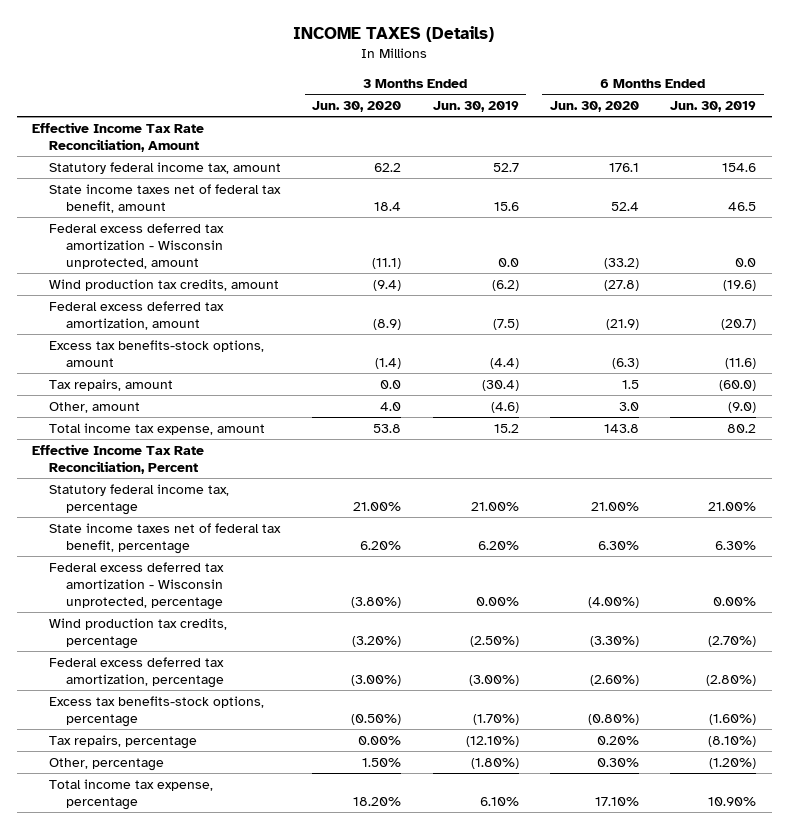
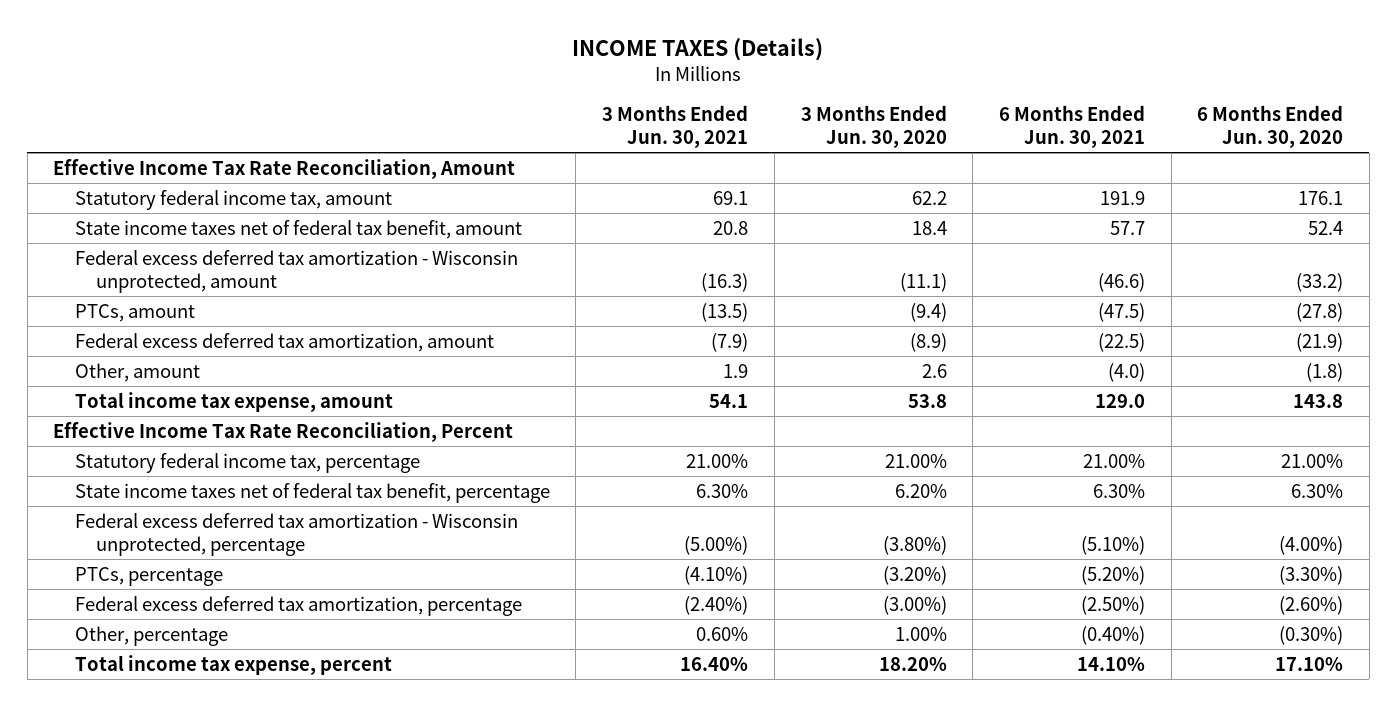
- | 3 Months Ended Jun. 30, 2020 | 3 Months Ended Jun. 30, 2019 | 6 Months Ended Jun. 30, 2020 | 6 Months Ended Jun. 30, 2019
+ | 3 Months Ended Jun. 30, 2021 | 3 Months Ended Jun. 30, 2020 | 6 Months Ended Jun. 30, 2021 | 6 Months Ended Jun. 30, 2020
- Wind production tax credits, amount | (9.4) | (6.2) | (27.8) | (19.6)
+ PTCs, amount | (13.5) | (9.4) | (47.5) | (27.8)
- Excess tax benefits-stock options, amount | (1.4) | (4.4) | (6.3) | (11.6)
- Tax repairs, amount | 0.0 | (30.4) | 1.5 | (60.0)
- Other, amount | 4.0 | (4.6) | 3.0 | (9.0)
+ Other, amount | 1.9 | 2.6 | (4.0) | (1.8)
- Wind production tax credits, percentage | (3.20%) | (2.50%) | (3.30%) | (2.70%)
+ PTCs, percentage | (4.10%) | (3.20%) | (5.20%) | (3.30%)
- Excess tax benefits-stock options, percentage | (0.50%) | (1.70%) | (0.80%) | (1.60%)
- Tax repairs, percentage | 0.00% | (12.10%) | 0.20% | (8.10%)
- Other, percentage | 1.50% | (1.80%) | 0.30% | (1.20%)
- Total income tax expense, percentage | 18.20% | 6.10% | 17.10% | 10.90%
+ Other, percentage | 0.60% | 1.00% | (0.40%) | (0.30%)
+ Total income tax expense, percent | 16.40% | 18.20% | 14.10% | 17.10%

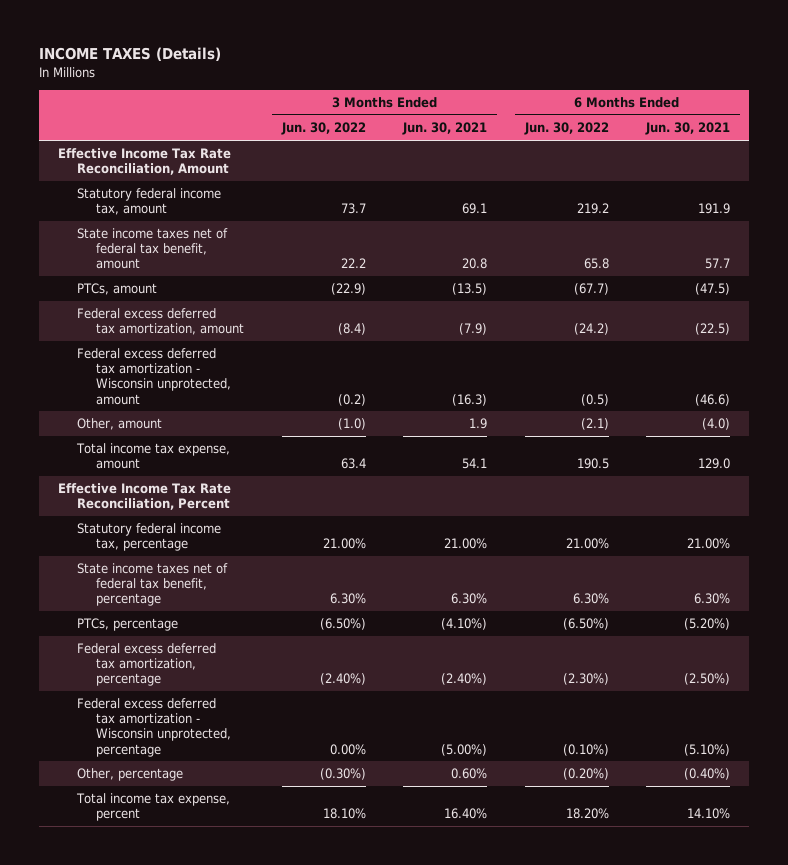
- | 3 Months Ended Jun. 30, 2021 | 3 Months Ended Jun. 30, 2020 | 6 Months Ended Jun. 30, 2021 | 6 Months Ended Jun. 30, 2020
+ | 3 Months Ended Jun. 30, 2022 | 3 Months Ended Jun. 30, 2021 | 6 Months Ended Jun. 30, 2022 | 6 Months Ended Jun. 30, 2021
moved down: Federal excess deferred tax amortization - Wisconsin unprotected, amount | (0.2) | (16.3) | (0.5) | (46.6)
moved down: Federal excess deferred tax amortization - Wisconsin unprotected, percentage | 0.00% | (5.00%) | (0.10%) | (5.10%)

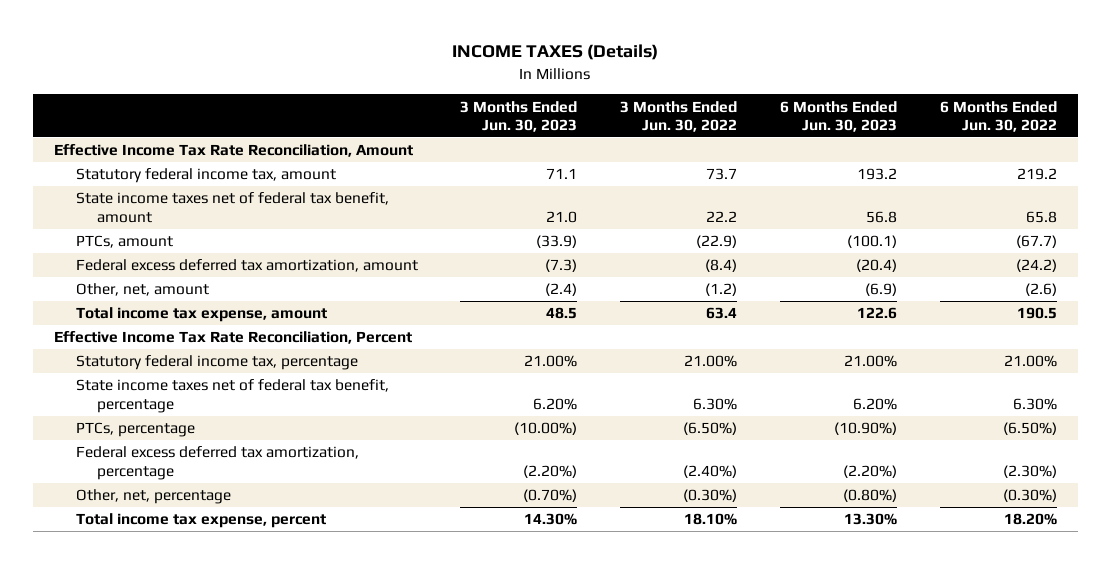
- | 3 Months Ended Jun. 30, 2022 | 3 Months Ended Jun. 30, 2021 | 6 Months Ended Jun. 30, 2022 | 6 Months Ended Jun. 30, 2021
+ | 3 Months Ended Jun. 30, 2023 | 3 Months Ended Jun. 30, 2022 | 6 Months Ended Jun. 30, 2023 | 6 Months Ended Jun. 30, 2022
- Federal excess deferred tax amortization - Wisconsin unprotected, amount | (0.2) | (16.3) | (0.5) | (46.6)
- Other, amount | (1.0) | 1.9 | (2.1) | (4.0)
+ Other, net, amount | (2.4) | (1.2) | (6.9) | (2.6)
- Federal excess deferred tax amortization - Wisconsin unprotected, percentage | 0.00% | (5.00%) | (0.10%) | (5.10%)
- Other, percentage | (0.30%) | 0.60% | (0.20%) | (0.40%)
+ Other, net, percentage | (0.70%) | (0.30%) | (0.80%) | (0.30%)

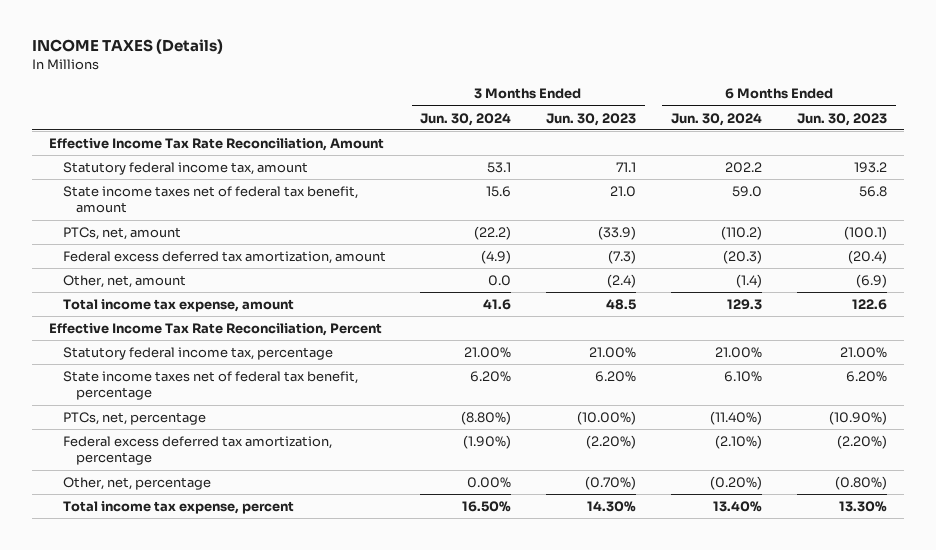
- | 3 Months Ended Jun. 30, 2023 | 3 Months Ended Jun. 30, 2022 | 6 Months Ended Jun. 30, 2023 | 6 Months Ended Jun. 30, 2022
+ | 3 Months Ended Jun. 30, 2024 | 3 Months Ended Jun. 30, 2023 | 6 Months Ended Jun. 30, 2024 | 6 Months Ended Jun. 30, 2023
- PTCs, amount | (33.9) | (22.9) | (100.1) | (67.7)
+ PTCs, net, amount | (22.2) | (33.9) | (110.2) | (100.1)
- PTCs, percentage | (10.00%) | (6.50%) | (10.90%) | (6.50%)
+ PTCs, net, percentage | (8.80%) | (10.00%) | (11.40%) | (10.90%)

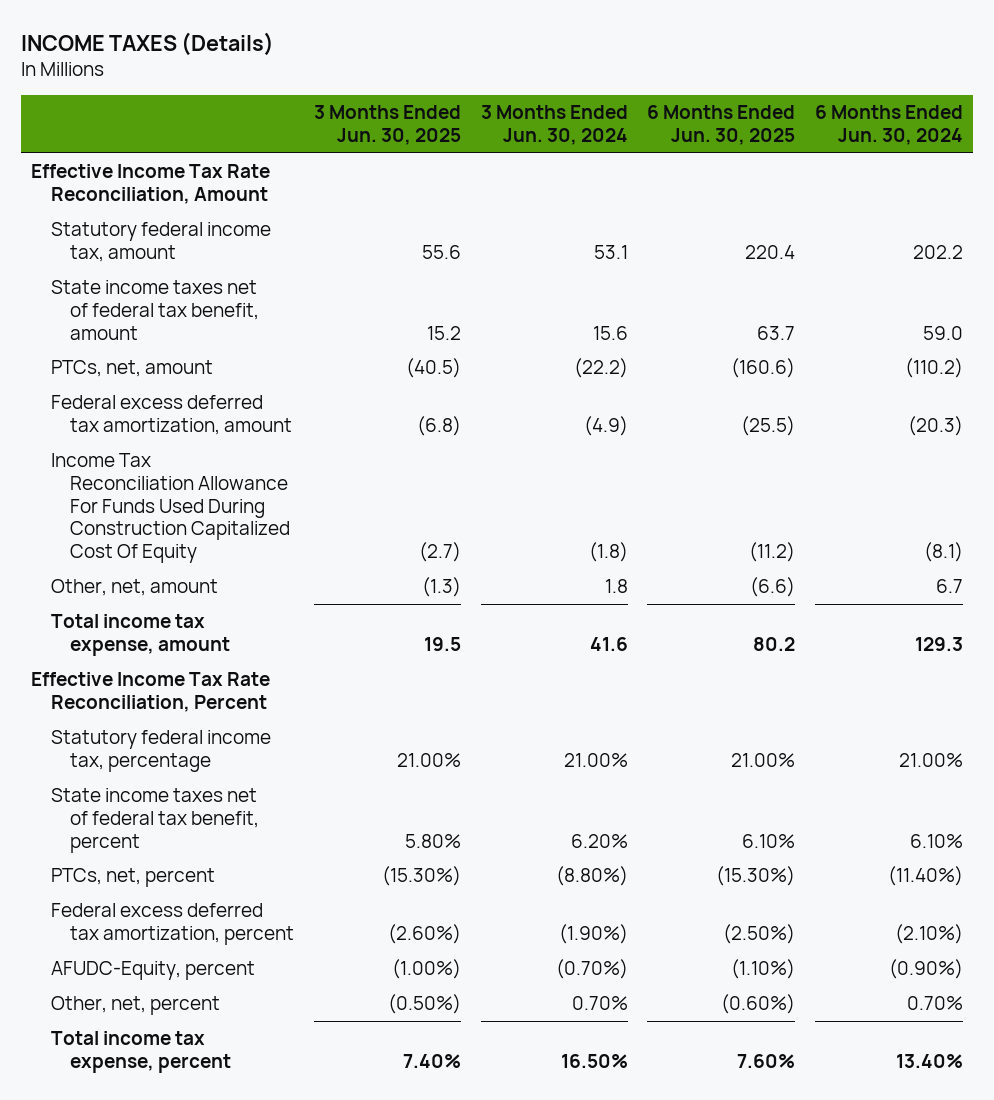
- | 3 Months Ended Jun. 30, 2024 | 3 Months Ended Jun. 30, 2023 | 6 Months Ended Jun. 30, 2024 | 6 Months Ended Jun. 30, 2023
+ | 3 Months Ended Jun. 30, 2025 | 3 Months Ended Jun. 30, 2024 | 6 Months Ended Jun. 30, 2025 | 6 Months Ended Jun. 30, 2024
- Other, net, amount | 0.0 | (2.4) | (1.4) | (6.9)
+ Income Tax Reconciliation Allowance For Funds Used During Construction Capitalized Cost Of Equity | (2.7) | (1.8) | (11.2) | (8.1)
+ Other, net, amount | (1.3) | 1.8 | (6.6) | 6.7
- State income taxes net of federal tax benefit, percentage | 6.20% | 6.20% | 6.10% | 6.20%
- PTCs, net, percentage | (8.80%) | (10.00%) | (11.40%) | (10.90%)
- Federal excess deferred tax amortization, percentage | (1.90%) | (2.20%) | (2.10%) | (2.20%)
- Other, net, percentage | 0.00% | (0.70%) | (0.20%) | (0.80%)
+ State income taxes net of federal tax benefit, percent | 5.80% | 6.20% | 6.10% | 6.10%
+ PTCs, net, percent | (15.30%) | (8.80%) | (15.30%) | (11.40%)
+ Federal excess deferred tax amortization, percent | (2.60%) | (1.90%) | (2.50%) | (2.10%)
+ AFUDC-Equity, percent | (1.00%) | (0.70%) | (1.10%) | (0.90%)
+ Other, net, percent | (0.50%) | 0.70% | (0.60%) | 0.70%

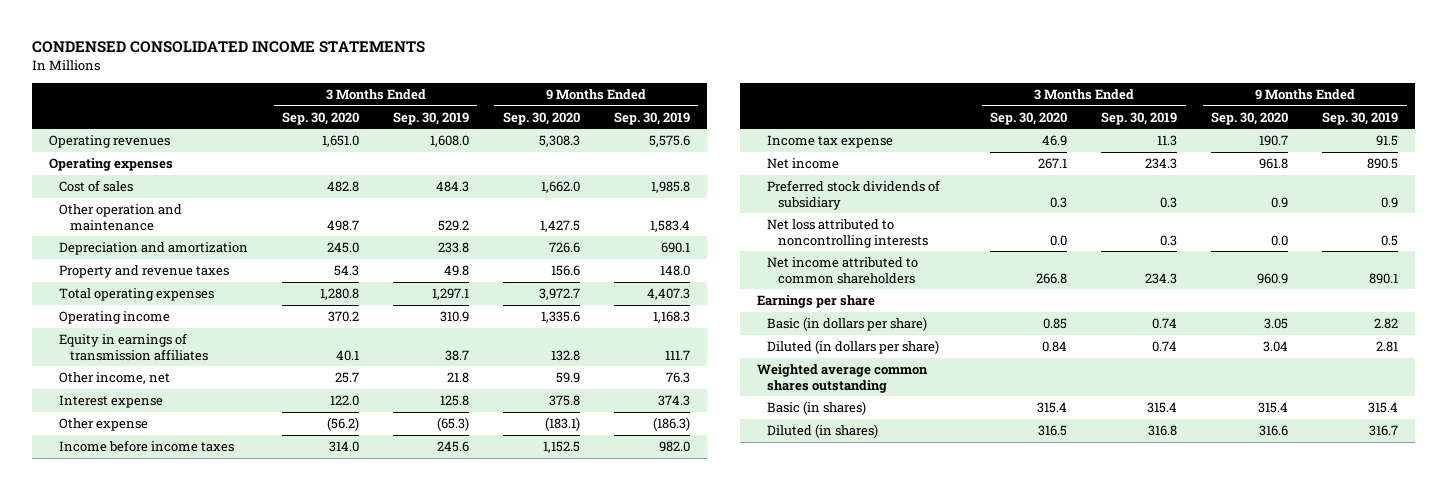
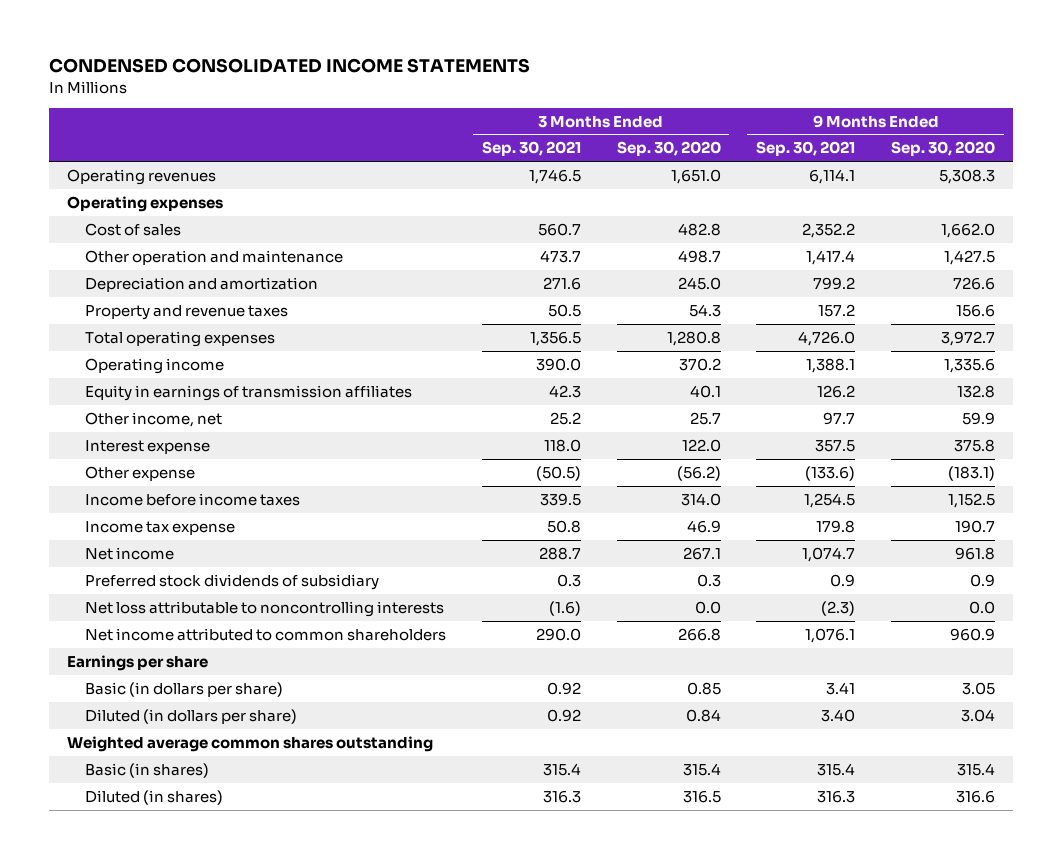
- | 3 Months Ended Sep. 30, 2020 | 3 Months Ended Sep. 30, 2019 | 9 Months Ended Sep. 30, 2020 | 9 Months Ended Sep. 30, 2019
+ | 3 Months Ended Sep. 30, 2021 | 3 Months Ended Sep. 30, 2020 | 9 Months Ended Sep. 30, 2021 | 9 Months Ended Sep. 30, 2020
- Net loss attributed to noncontrolling interests | 0.0 | 0.3 | 0.0 | 0.5
+ Net loss attributable to noncontrolling interests | (1.6) | 0.0 | (2.3) | 0.0

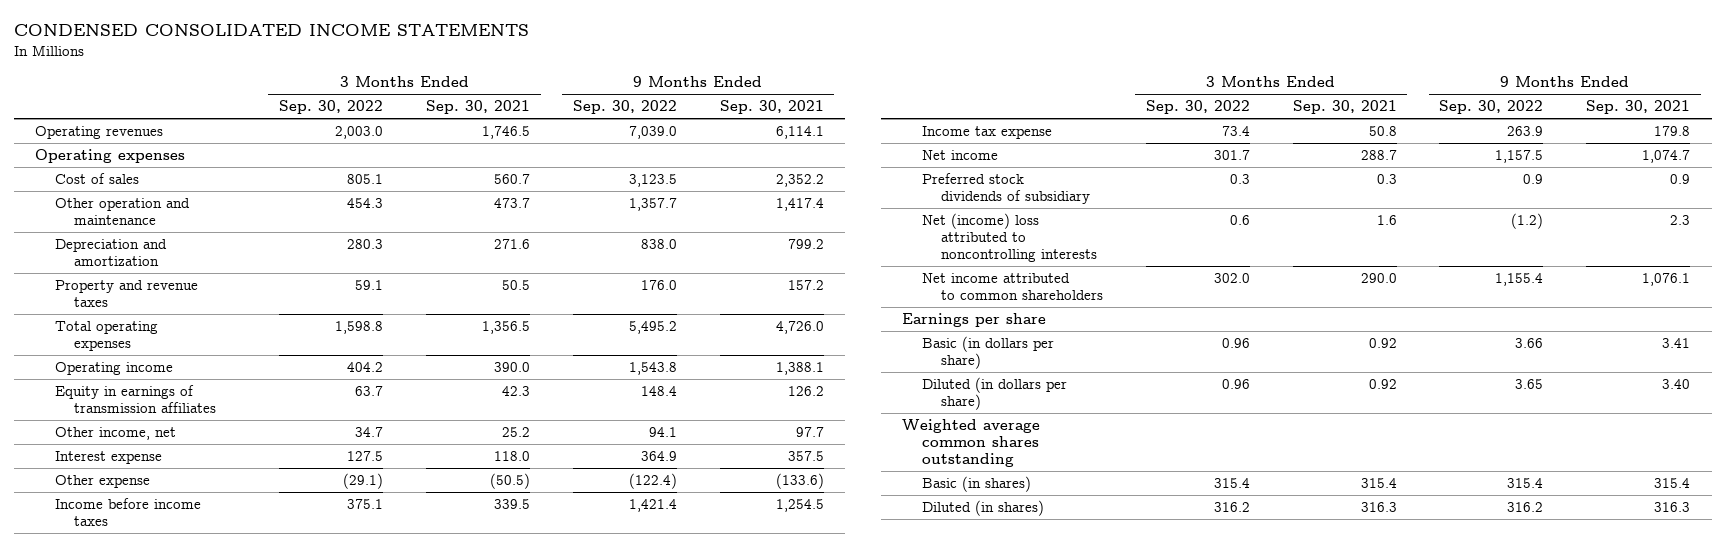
- | 3 Months Ended Sep. 30, 2021 | 3 Months Ended Sep. 30, 2020 | 9 Months Ended Sep. 30, 2021 | 9 Months Ended Sep. 30, 2020
+ | 3 Months Ended Sep. 30, 2022 | 3 Months Ended Sep. 30, 2021 | 9 Months Ended Sep. 30, 2022 | 9 Months Ended Sep. 30, 2021
- Net loss attributable to noncontrolling interests | (1.6) | 0.0 | (2.3) | 0.0
+ Net (income) loss attributed to noncontrolling interests | 0.6 | 1.6 | (1.2) | 2.3

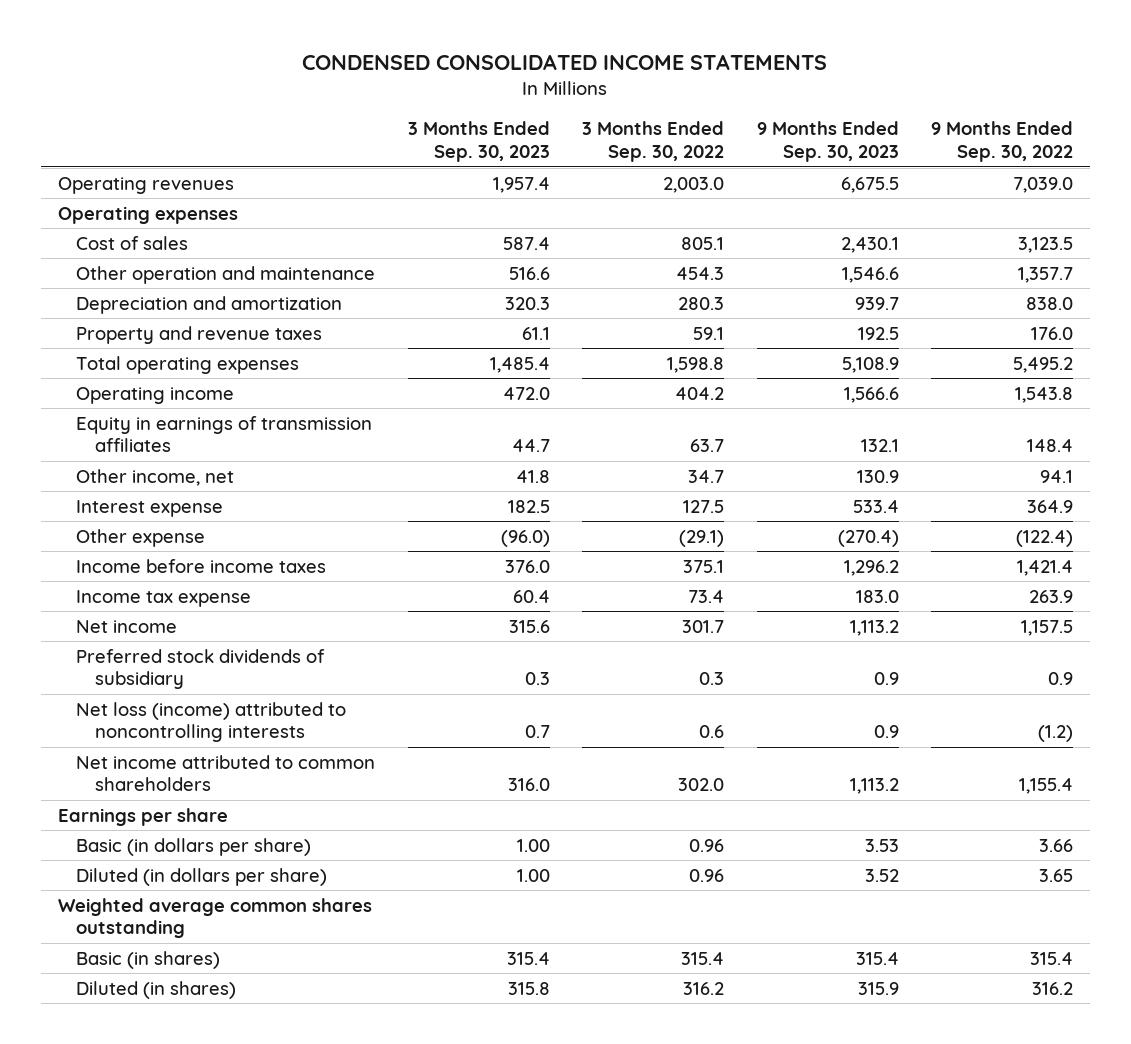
- | 3 Months Ended Sep. 30, 2022 | 3 Months Ended Sep. 30, 2021 | 9 Months Ended Sep. 30, 2022 | 9 Months Ended Sep. 30, 2021
+ | 3 Months Ended Sep. 30, 2023 | 3 Months Ended Sep. 30, 2022 | 9 Months Ended Sep. 30, 2023 | 9 Months Ended Sep. 30, 2022
- Net (income) loss attributed to noncontrolling interests | 0.6 | 1.6 | (1.2) | 2.3
+ Net loss (income) attributed to noncontrolling interests | 0.7 | 0.6 | 0.9 | (1.2)

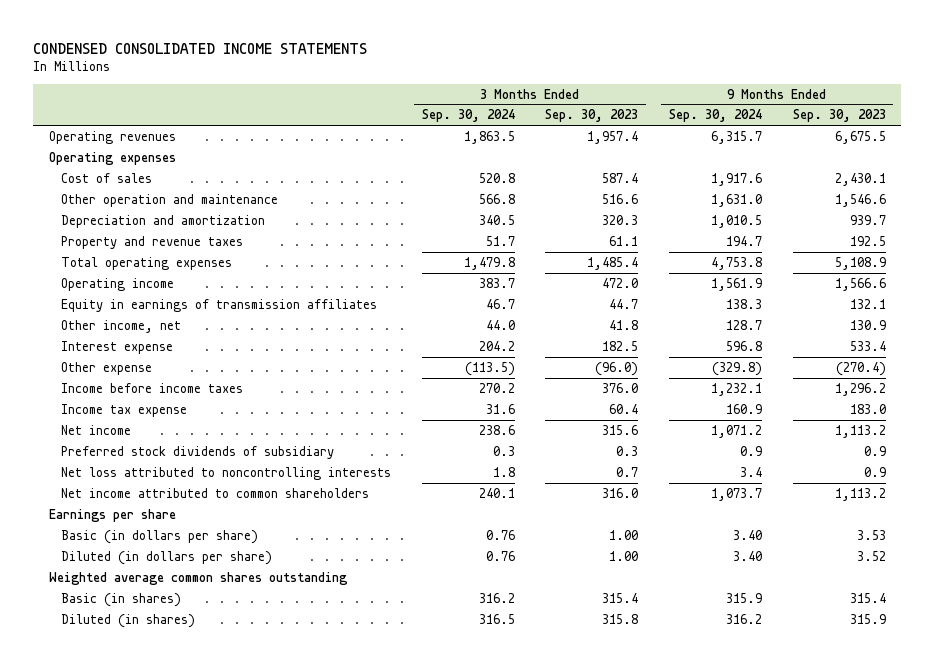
- | 3 Months Ended Sep. 30, 2023 | 3 Months Ended Sep. 30, 2022 | 9 Months Ended Sep. 30, 2023 | 9 Months Ended Sep. 30, 2022
+ | 3 Months Ended Sep. 30, 2024 | 3 Months Ended Sep. 30, 2023 | 9 Months Ended Sep. 30, 2024 | 9 Months Ended Sep. 30, 2023
- Net loss (income) attributed to noncontrolling interests | 0.7 | 0.6 | 0.9 | (1.2)
+ Net loss attributed to noncontrolling interests | 1.8 | 0.7 | 3.4 | 0.9

